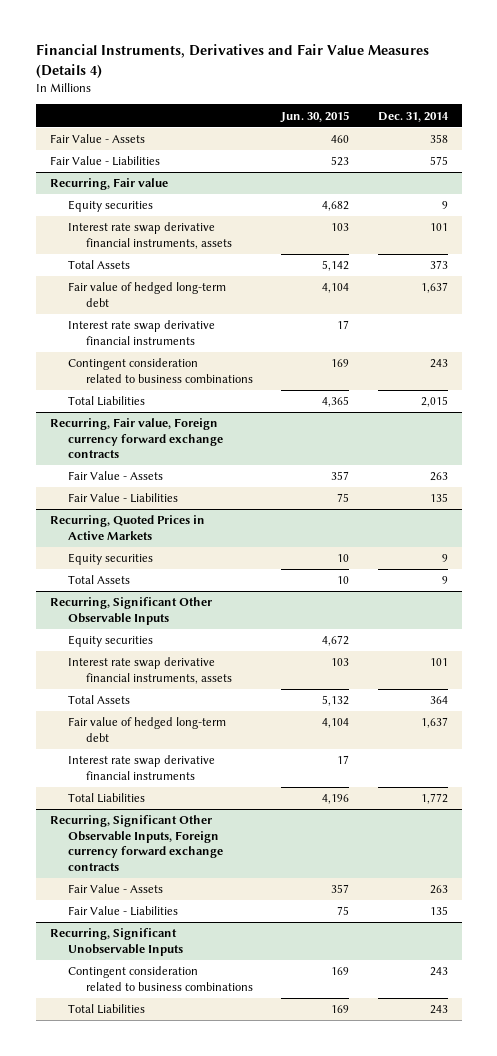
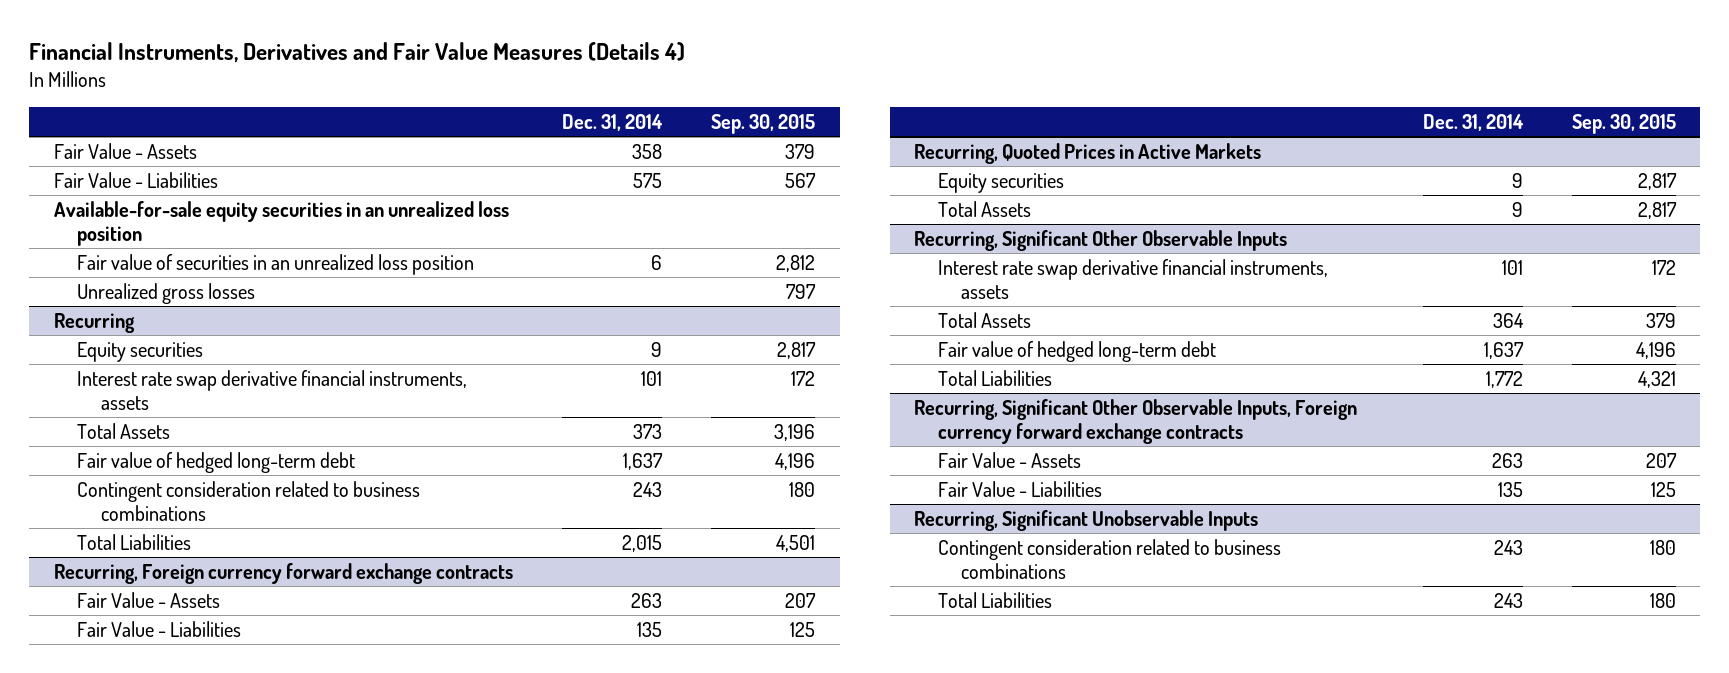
- | Jun. 30, 2015 | Dec. 31, 2014
+ | Dec. 31, 2014 | Sep. 30, 2015
- Recurring, Fair value
+ Available-for-sale equity securities in an unrealized loss position
+ Fair value of securities in an unrealized loss position | 6 | 2,812
+ Unrealized gross losses | | 797
+ Recurring
- Interest rate swap derivative financial instruments | 17 |
- Recurring, Fair value, Foreign currency forward exchange contracts
+ Recurring, Foreign currency forward exchange contracts
@ Recurring, Significant Other Observable Inputs
- Equity securities | 4,672 |
- Interest rate swap derivative financial instruments | 17 |

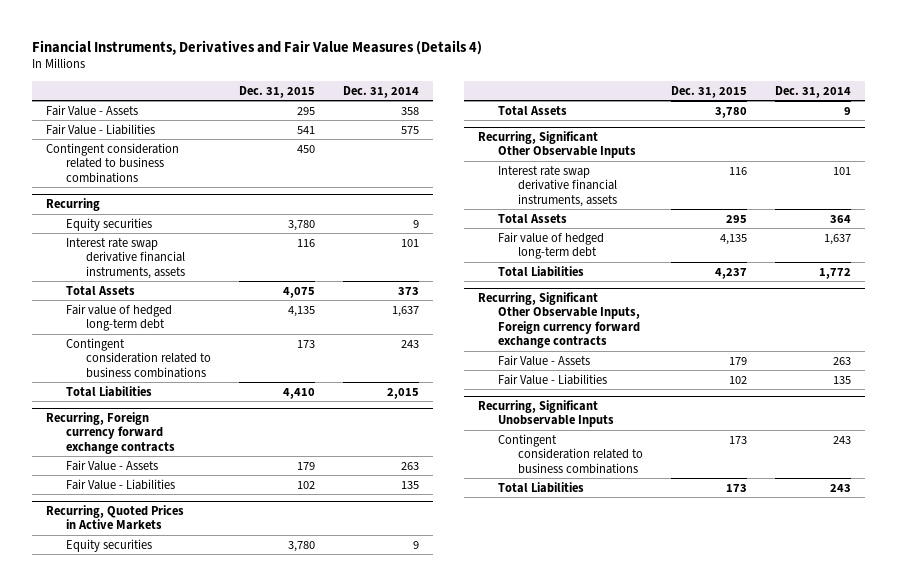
- | Dec. 31, 2014 | Sep. 30, 2015
+ | Dec. 31, 2015 | Dec. 31, 2014
- Available-for-sale equity securities in an unrealized loss position
- Fair value of securities in an unrealized loss position | 6 | 2,812
- Unrealized gross losses | | 797
+ Contingent consideration related to business combinations | 450 |

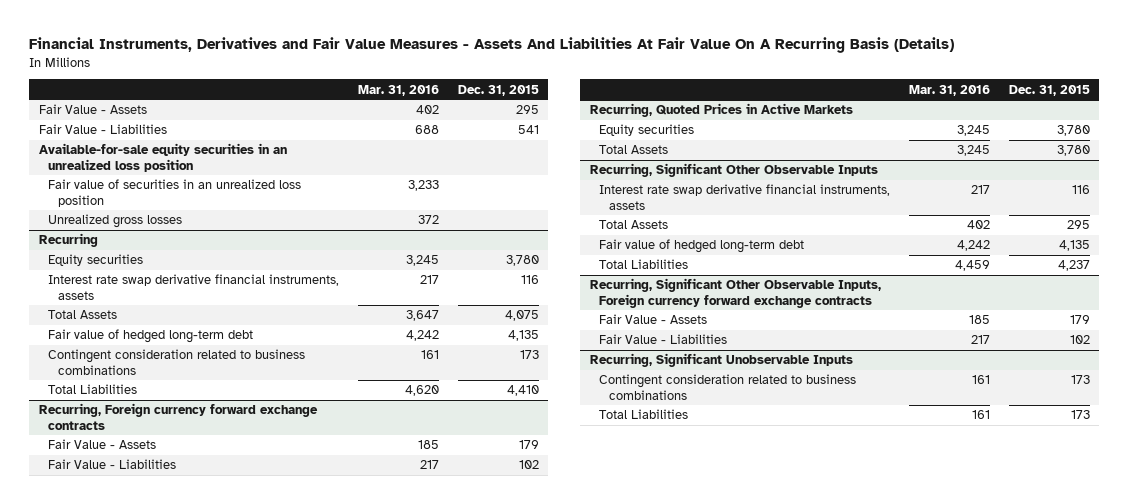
- Financial Instruments, Derivatives and Fair Value Measures (Details 4)
+ Financial Instruments, Derivatives and Fair Value Measures - Assets And Liabilities At Fair Value On A Recurring Basis (Details)
- | Dec. 31, 2015 | Dec. 31, 2014
+ | Mar. 31, 2016 | Dec. 31, 2015
- Contingent consideration related to business combinations | 450 |
+ Available-for-sale equity securities in an unrealized loss position
+ Fair value of securities in an unrealized loss position | 3,233 |
+ Unrealized gross losses | 372 |

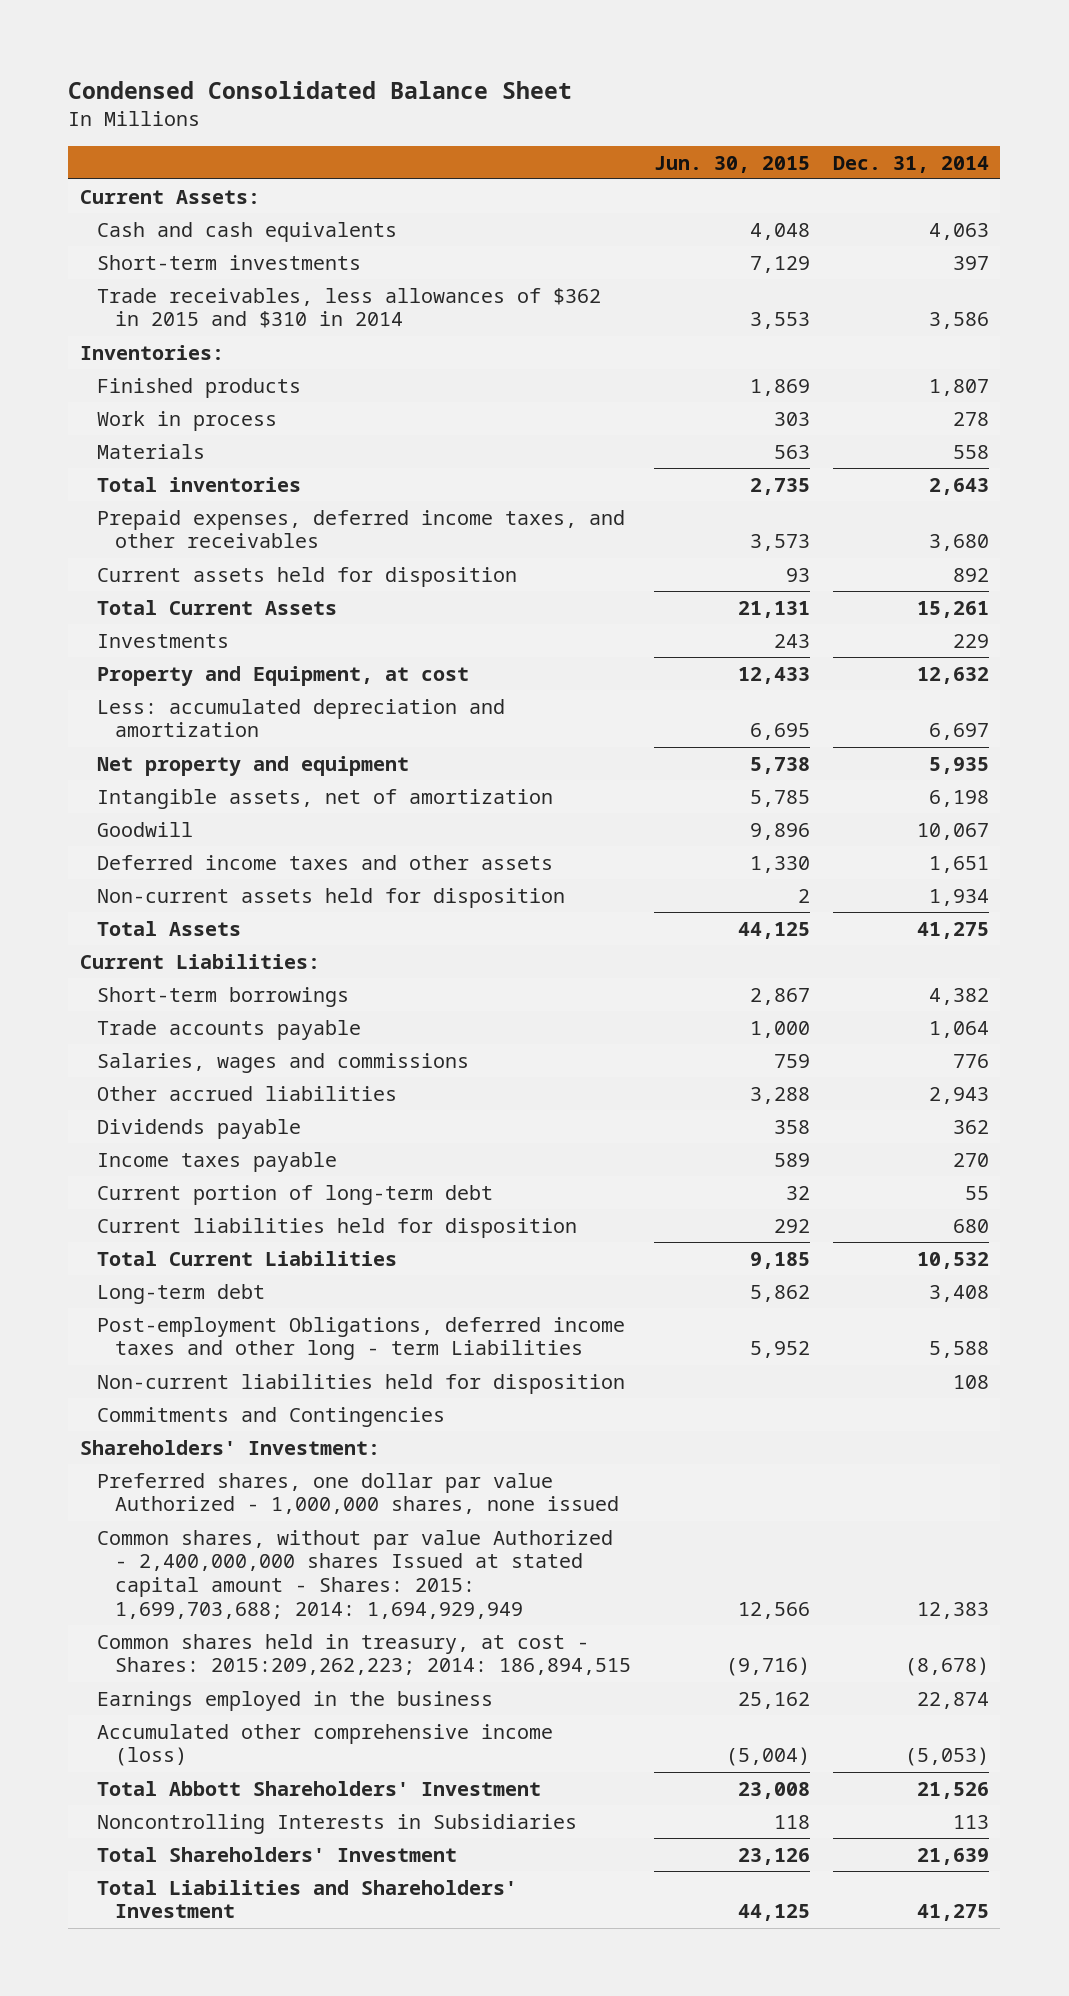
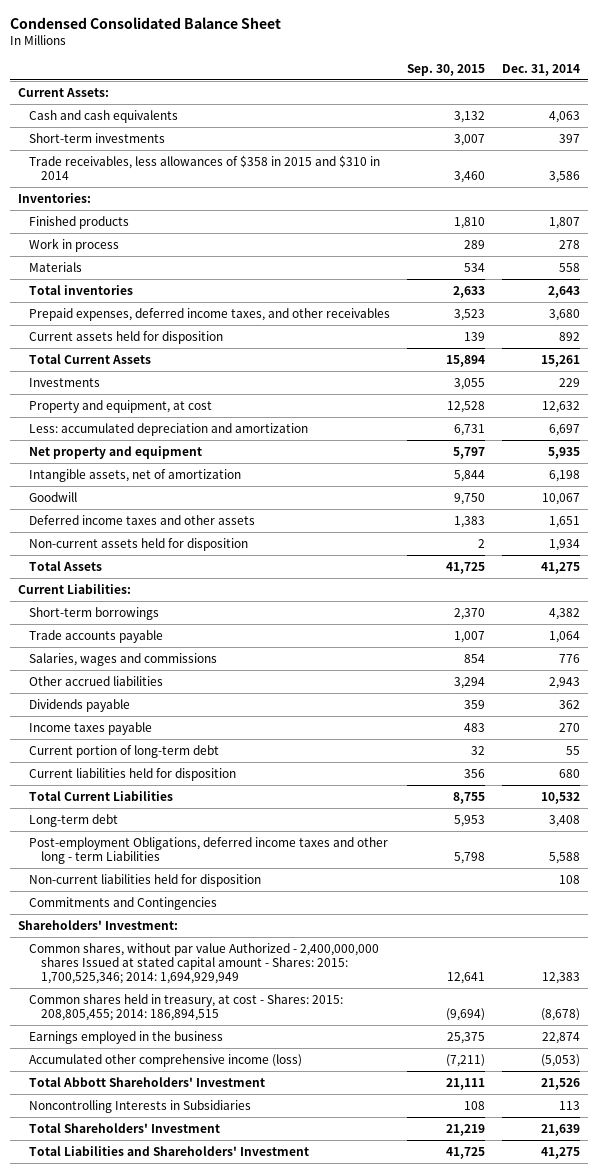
- | Jun. 30, 2015 | Dec. 31, 2014
+ | Sep. 30, 2015 | Dec. 31, 2014
- Trade receivables, less allowances of $362 in 2015 and $310 in 2014 | 3,553 | 3,586
+ Trade receivables, less allowances of $358 in 2015 and $310 in 2014 | 3,460 | 3,586
- Property and Equipment, at cost | 12,433 | 12,632
+ Property and equipment, at cost | 12,528 | 12,632
- Preferred shares, one dollar par value Authorized - 1,000,000 shares, none issued
- Common shares, without par value Authorized - 2,400,000,000 shares Issued at stated capital amount - Shares: 2015: 1,699,703,688; 2014: 1,694,929,949 | 12,566 | 12,383
- Common shares held in treasury, at cost - Shares: 2015:209,262,223; 2014: 186,894,515 | (9,716) | (8,678)
+ Common shares, without par value Authorized - 2,400,000,000 shares Issued at stated capital amount - Shares: 2015: 1,700,525,346; 2014: 1,694,929,949 | 12,641 | 12,383
+ Common shares held in treasury, at cost - Shares: 2015: 208,805,455; 2014: 186,894,515 | (9,694) | (8,678)

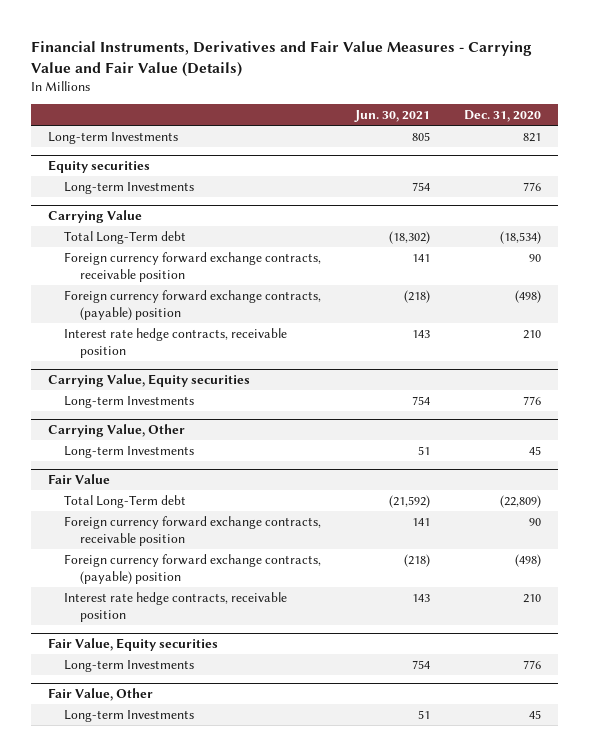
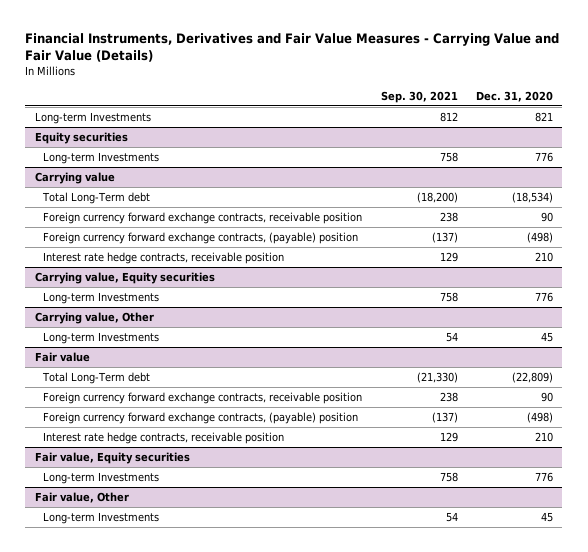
- | Jun. 30, 2021 | Dec. 31, 2020
+ | Sep. 30, 2021 | Dec. 31, 2020
- Carrying Value
+ Carrying value
- Carrying Value, Equity securities
+ Carrying value, Equity securities
- Carrying Value, Other
+ Carrying value, Other
- Fair Value
+ Fair value
- Fair Value, Equity securities
+ Fair value, Equity securities
- Fair Value, Other
+ Fair value, Other

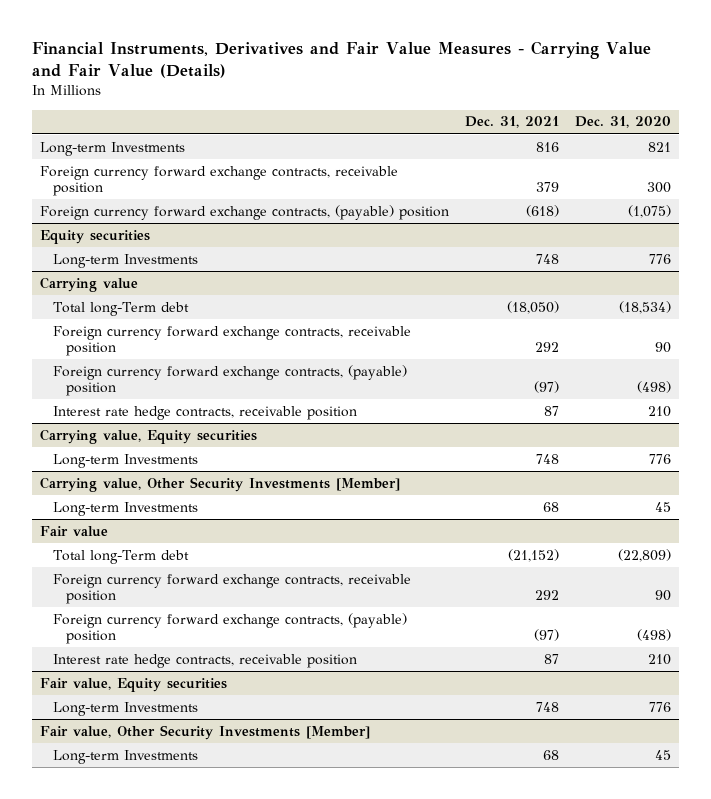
- | Sep. 30, 2021 | Dec. 31, 2020
+ | Dec. 31, 2021 | Dec. 31, 2020
+ Foreign currency forward exchange contracts, receivable position | 379 | 300
+ Foreign currency forward exchange contracts, (payable) position | (618) | (1,075)
@ Carrying value
- Total Long-Term debt | (18,200) | (18,534)
+ Total long-Term debt | (18,050) | (18,534)
- Carrying value, Other
+ Carrying value, Other Security Investments [Member]
@ Fair value
- Total Long-Term debt | (21,330) | (22,809)
+ Total long-Term debt | (21,152) | (22,809)
- Fair value, Other
+ Fair value, Other Security Investments [Member]

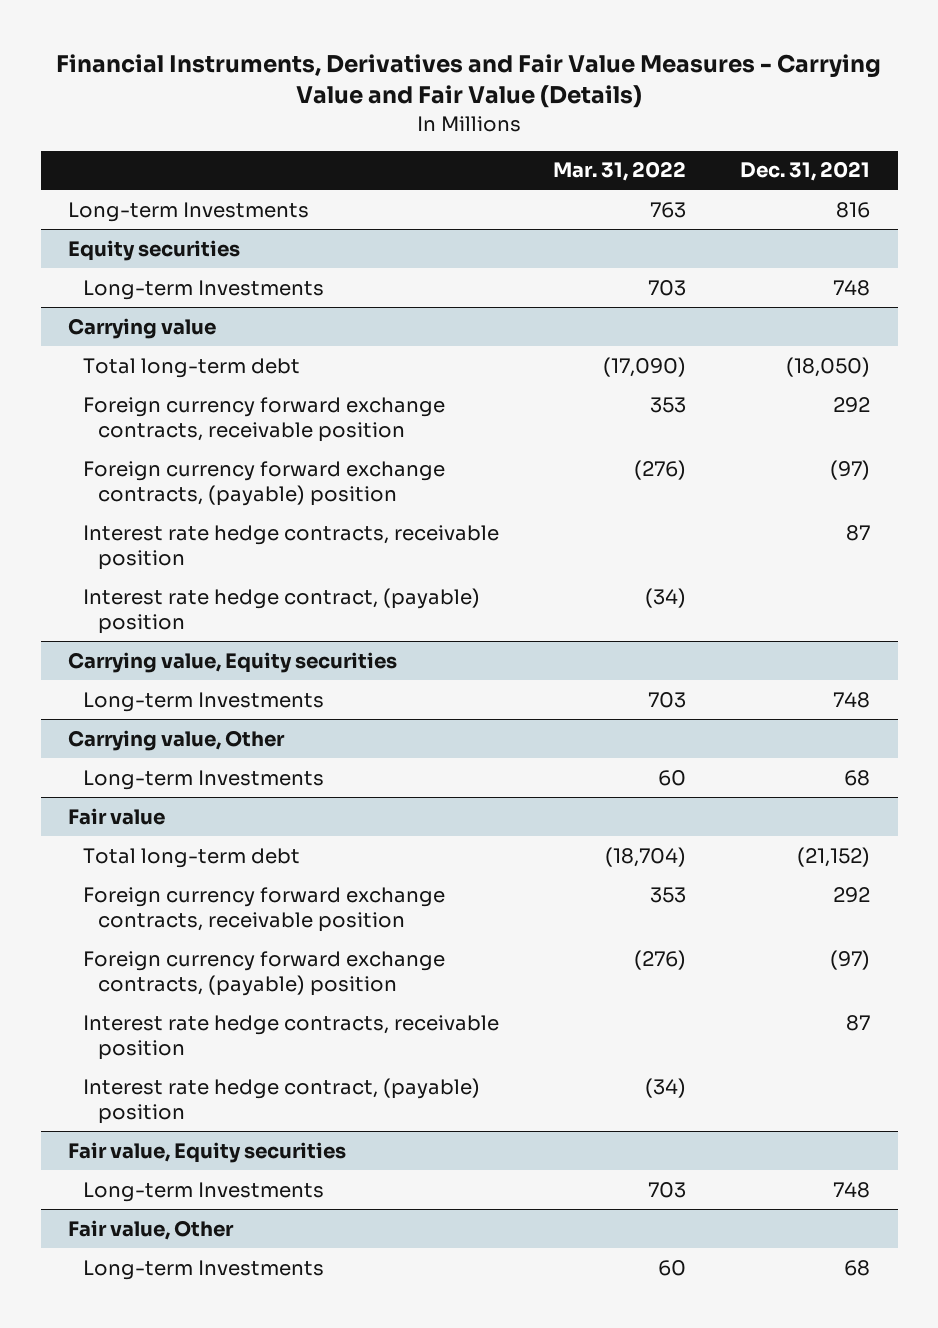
- | Dec. 31, 2021 | Dec. 31, 2020
+ | Mar. 31, 2022 | Dec. 31, 2021
- Foreign currency forward exchange contracts, receivable position | 379 | 300
- Foreign currency forward exchange contracts, (payable) position | (618) | (1,075)
@ Carrying value
- Total long-Term debt | (18,050) | (18,534)
+ Total long-term debt | (17,090) | (18,050)
+ Interest rate hedge contract, (payable) position | (34) |
- Carrying value, Other Security Investments [Member]
+ Carrying value, Other
@ Fair value
- Total long-Term debt | (21,152) | (22,809)
+ Total long-term debt | (18,704) | (21,152)
+ Interest rate hedge contract, (payable) position | (34) |
- Fair value, Other Security Investments [Member]
+ Fair value, Other

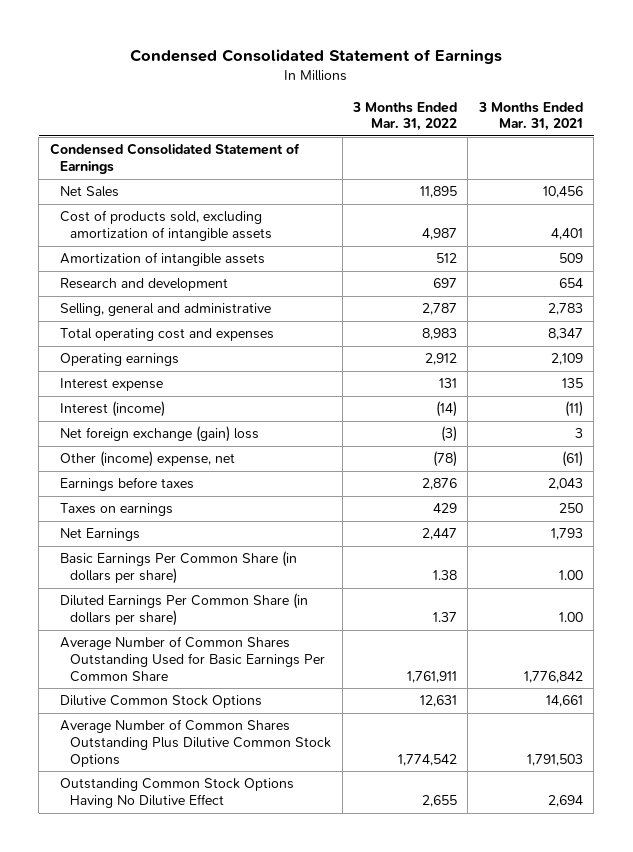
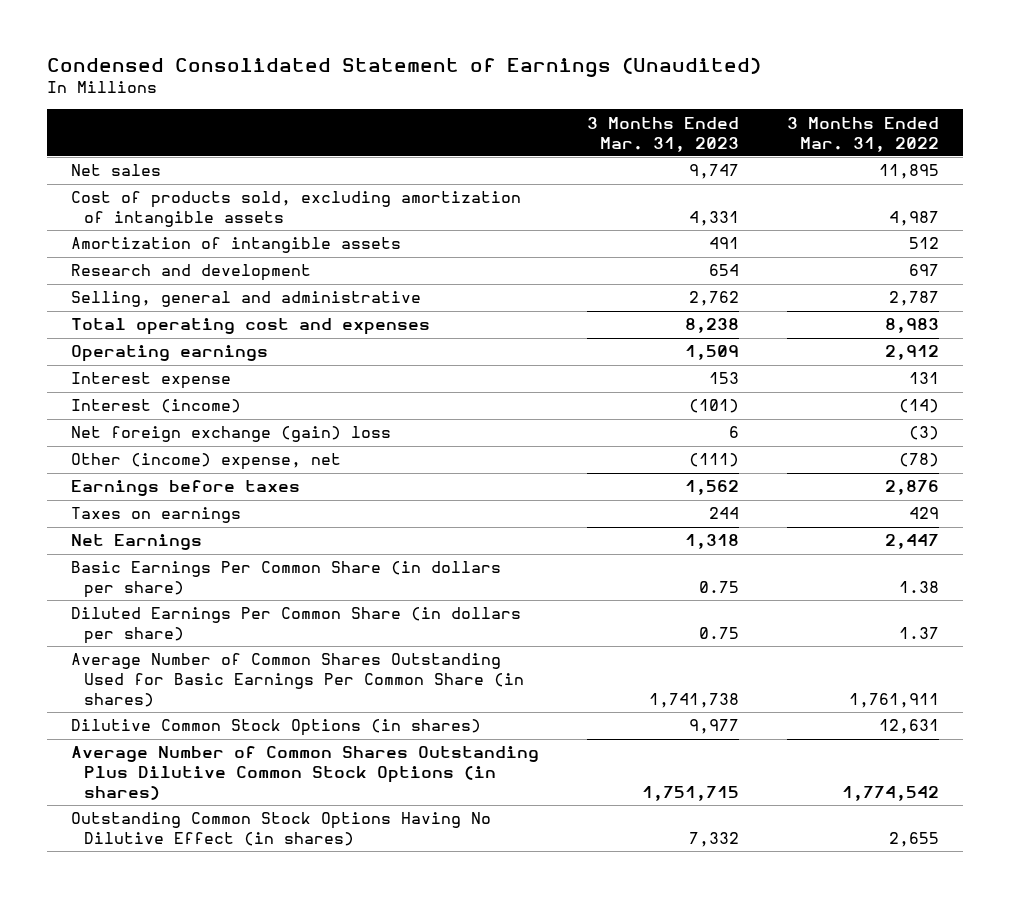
- Condensed Consolidated Statement of Earnings
+ Condensed Consolidated Statement of Earnings (Unaudited)
- | 3 Months Ended Mar. 31, 2022 | 3 Months Ended Mar. 31, 2021
+ | 3 Months Ended Mar. 31, 2023 | 3 Months Ended Mar. 31, 2022
- Condensed Consolidated Statement of Earnings
- Net Sales | 11,895 | 10,456
+ Net sales | 9,747 | 11,895
- Average Number of Common Shares Outstanding Used for Basic Earnings Per Common Share | 1,761,911 | 1,776,842
- Dilutive Common Stock Options | 12,631 | 14,661
- Average Number of Common Shares Outstanding Plus Dilutive Common Stock Options | 1,774,542 | 1,791,503
- Outstanding Common Stock Options Having No Dilutive Effect | 2,655 | 2,694
+ Average Number of Common Shares Outstanding Used for Basic Earnings Per Common Share (in shares) | 1,741,738 | 1,761,911
+ Dilutive Common Stock Options (in shares) | 9,977 | 12,631
+ Average Number of Common Shares Outstanding Plus Dilutive Common Stock Options (in shares) | 1,751,715 | 1,774,542
+ Outstanding Common Stock Options Having No Dilutive Effect (in shares) | 7,332 | 2,655

